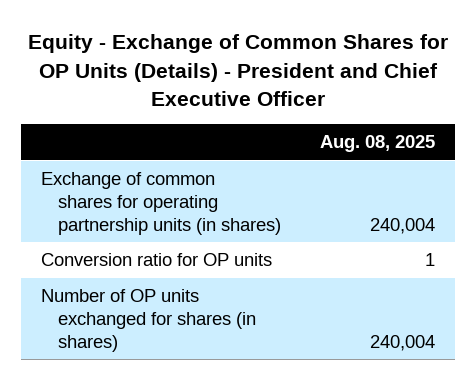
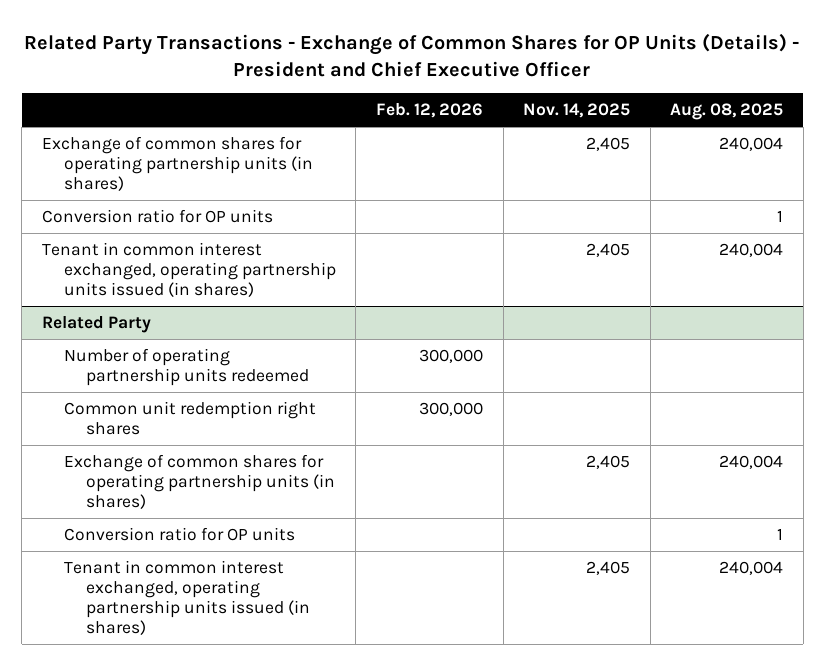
- Equity - Exchange of Common Shares for OP Units (Details) - President and Chief Executive Officer
+ Related Party Transactions - Exchange of Common Shares for OP Units (Details) - President and Chief Executive Officer
- | Aug. 08, 2025
+ | Feb. 12, 2026 | Nov. 14, 2025 | Aug. 08, 2025
- Number of OP units exchanged for shares (in shares) | 240,004
+ Tenant in common interest exchanged, operating partnership units issued (in shares) | | 2,405 | 240,004
+ Related Party
+ Number of operating partnership units redeemed | 300,000 | |
+ Common unit redemption right shares | 300,000 | |
+ Exchange of common shares for operating partnership units (in shares) | | 2,405 | 240,004
+ Conversion ratio for OP units | | | 1
+ Tenant in common interest exchanged, operating partnership units issued (in shares) | | 2,405 | 240,004

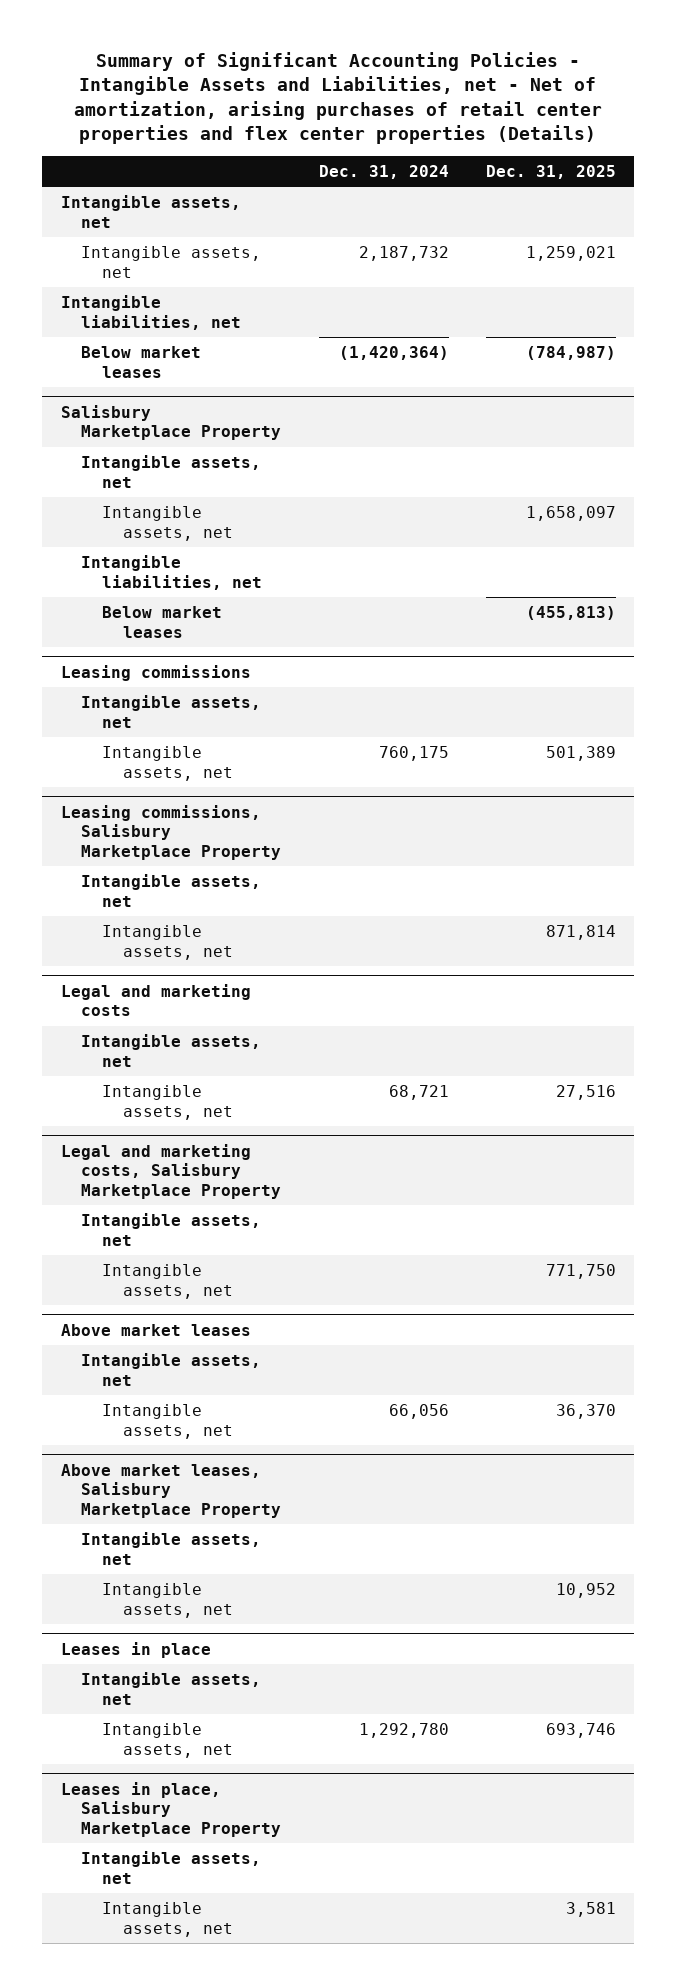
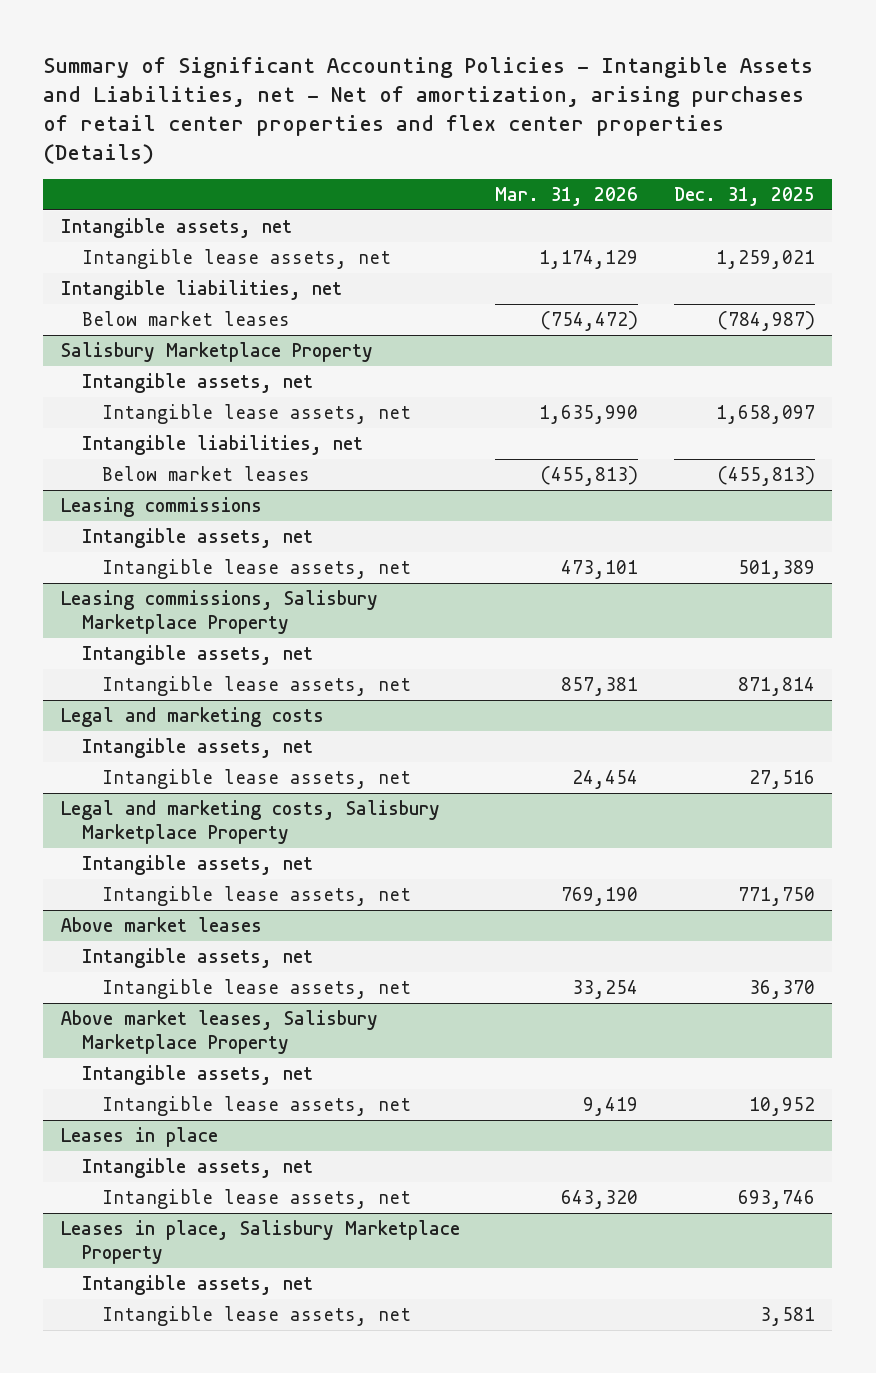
- | Dec. 31, 2024 | Dec. 31, 2025
+ | Mar. 31, 2026 | Dec. 31, 2025
- Intangible assets, net | 2,187,732 | 1,259,021
+ Intangible lease assets, net | 1,174,129 | 1,259,021
@ Salisbury Marketplace Property
- Intangible assets, net | | 1,658,097
+ Intangible lease assets, net | 1,635,990 | 1,658,097
@ Leasing commissions
- Intangible assets, net | 760,175 | 501,389
+ Intangible lease assets, net | 473,101 | 501,389
@ Leasing commissions, Salisbury Marketplace Property
- Intangible assets, net | | 871,814
+ Intangible lease assets, net | 857,381 | 871,814
@ Legal and marketing costs
- Intangible assets, net | 68,721 | 27,516
+ Intangible lease assets, net | 24,454 | 27,516
@ Legal and marketing costs, Salisbury Marketplace Property
- Intangible assets, net | | 771,750
+ Intangible lease assets, net | 769,190 | 771,750
@ Above market leases
- Intangible assets, net | 66,056 | 36,370
+ Intangible lease assets, net | 33,254 | 36,370
@ Above market leases, Salisbury Marketplace Property
- Intangible assets, net | | 10,952
+ Intangible lease assets, net | 9,419 | 10,952
@ Leases in place
- Intangible assets, net | 1,292,780 | 693,746
+ Intangible lease assets, net | 643,320 | 693,746
@ Leases in place, Salisbury Marketplace Property
- Intangible assets, net | | 3,581
+ Intangible lease assets, net | | 3,581

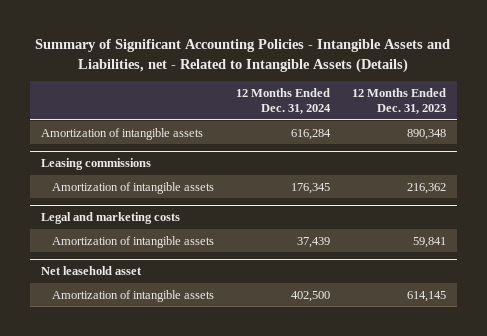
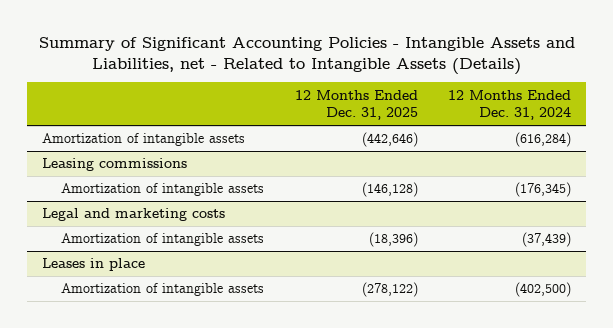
- | 12 Months Ended Dec. 31, 2024 | 12 Months Ended Dec. 31, 2023
+ | 12 Months Ended Dec. 31, 2025 | 12 Months Ended Dec. 31, 2024
- Amortization of intangible assets | 616,284 | 890,348
+ Amortization of intangible assets | (442,646) | (616,284)
@ Leasing commissions
- Amortization of intangible assets | 176,345 | 216,362
+ Amortization of intangible assets | (146,128) | (176,345)
@ Legal and marketing costs
- Amortization of intangible assets | 37,439 | 59,841
- Net leasehold asset
- Amortization of intangible assets | 402,500 | 614,145
@ Legal and marketing costs
+ Amortization of intangible assets | (18,396) | (37,439)
+ Leases in place
+ Amortization of intangible assets | (278,122) | (402,500)

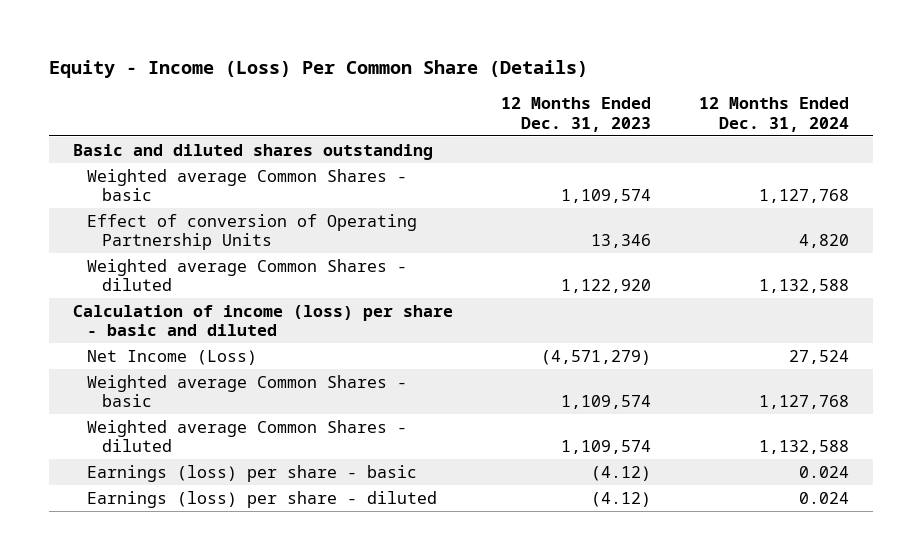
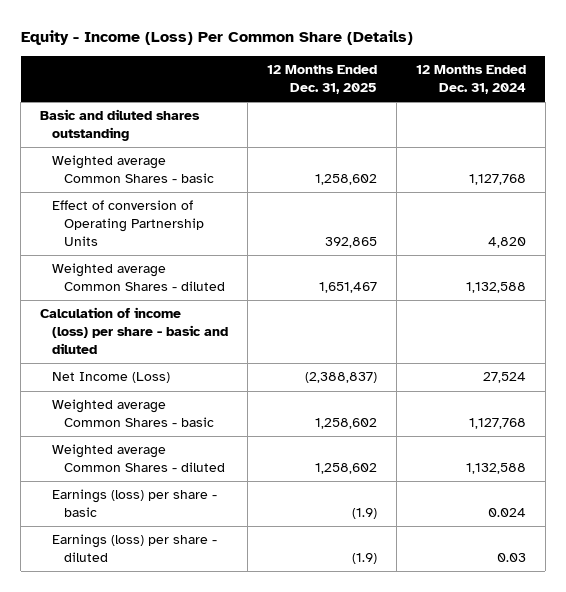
- | 12 Months Ended Dec. 31, 2023 | 12 Months Ended Dec. 31, 2024
+ | 12 Months Ended Dec. 31, 2025 | 12 Months Ended Dec. 31, 2024
- Earnings (loss) per share - diluted | (4.12) | 0.024
+ Earnings (loss) per share - diluted | (1.9) | 0.03

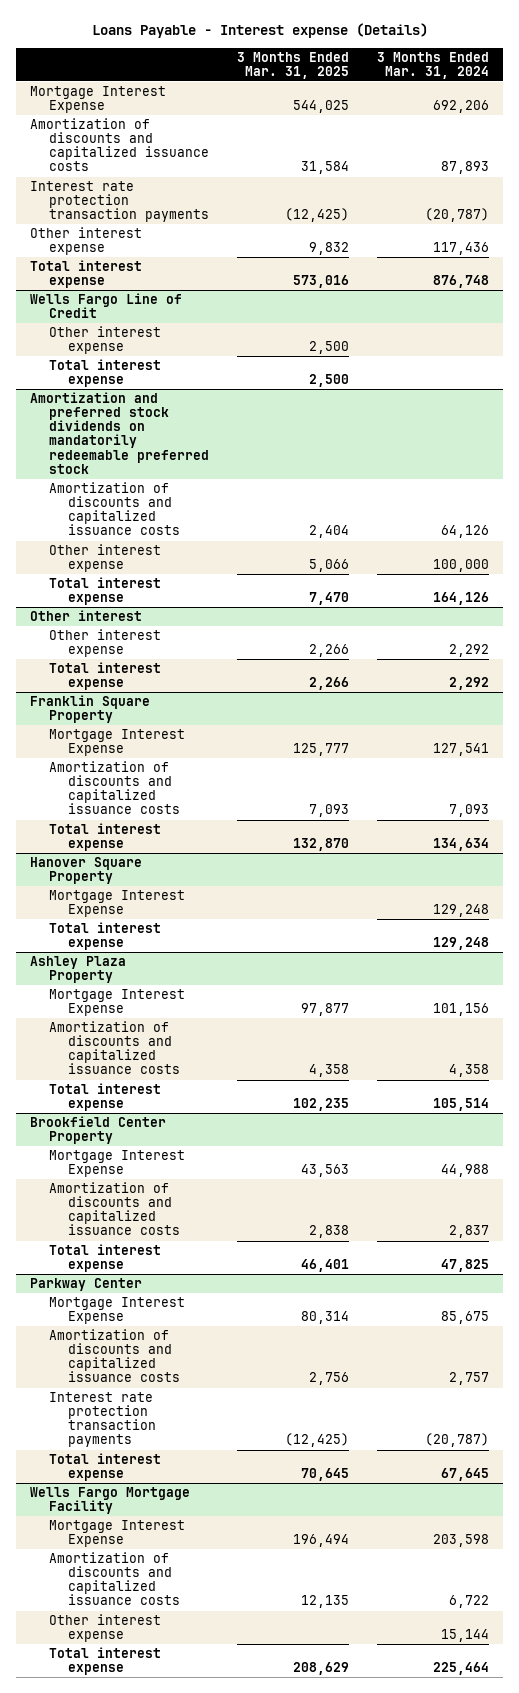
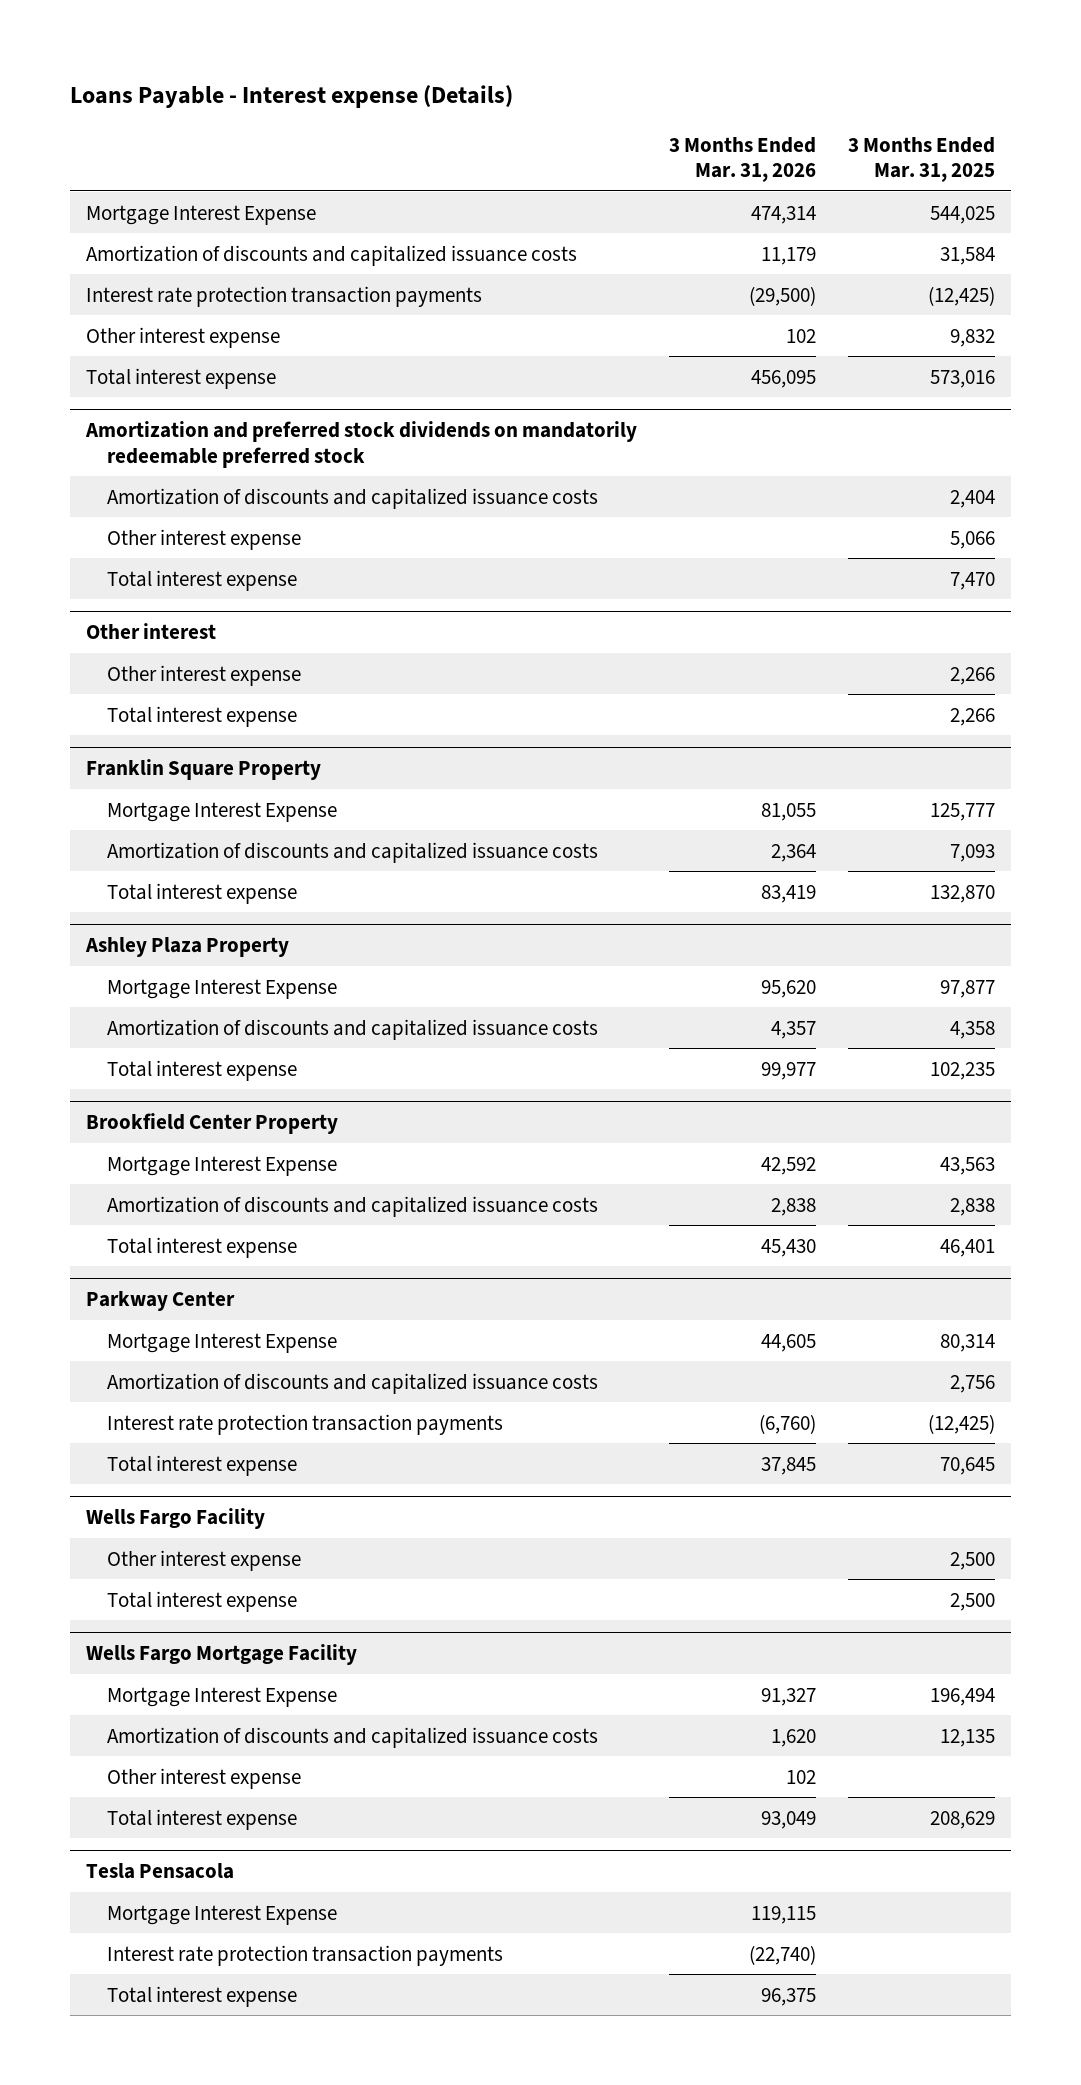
- | 3 Months Ended Mar. 31, 2025 | 3 Months Ended Mar. 31, 2024
+ | 3 Months Ended Mar. 31, 2026 | 3 Months Ended Mar. 31, 2025
- Wells Fargo Line of Credit
- Other interest expense | 2,500 |
- Total interest expense | 2,500 |
- Hanover Square Property
- Mortgage Interest Expense | | 129,248
- Total interest expense | | 129,248
+ Wells Fargo Facility
+ Other interest expense | | 2,500
+ Total interest expense | | 2,500
+ Tesla Pensacola
+ Mortgage Interest Expense | 119,115 |
+ Interest rate protection transaction payments | (22,740) |
+ Total interest expense | 96,375 |

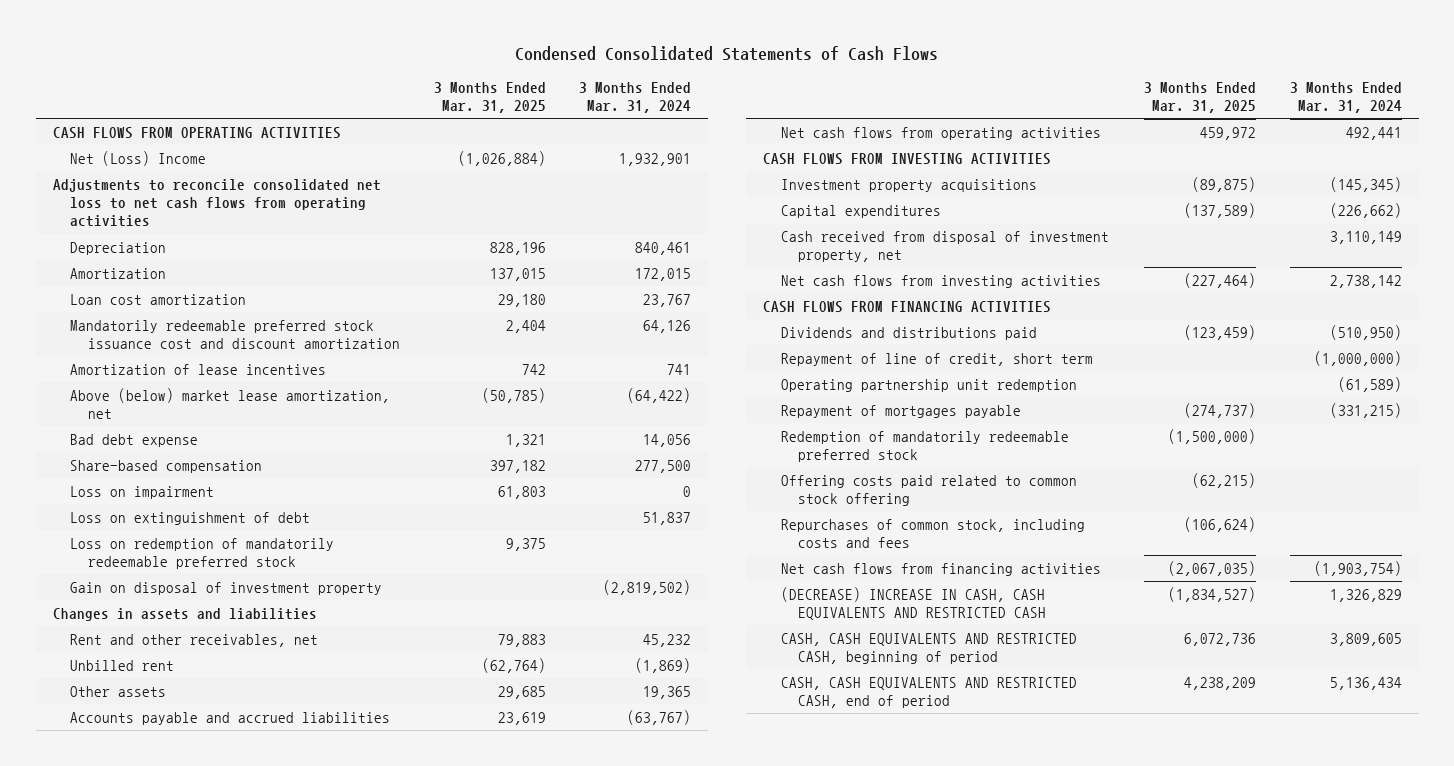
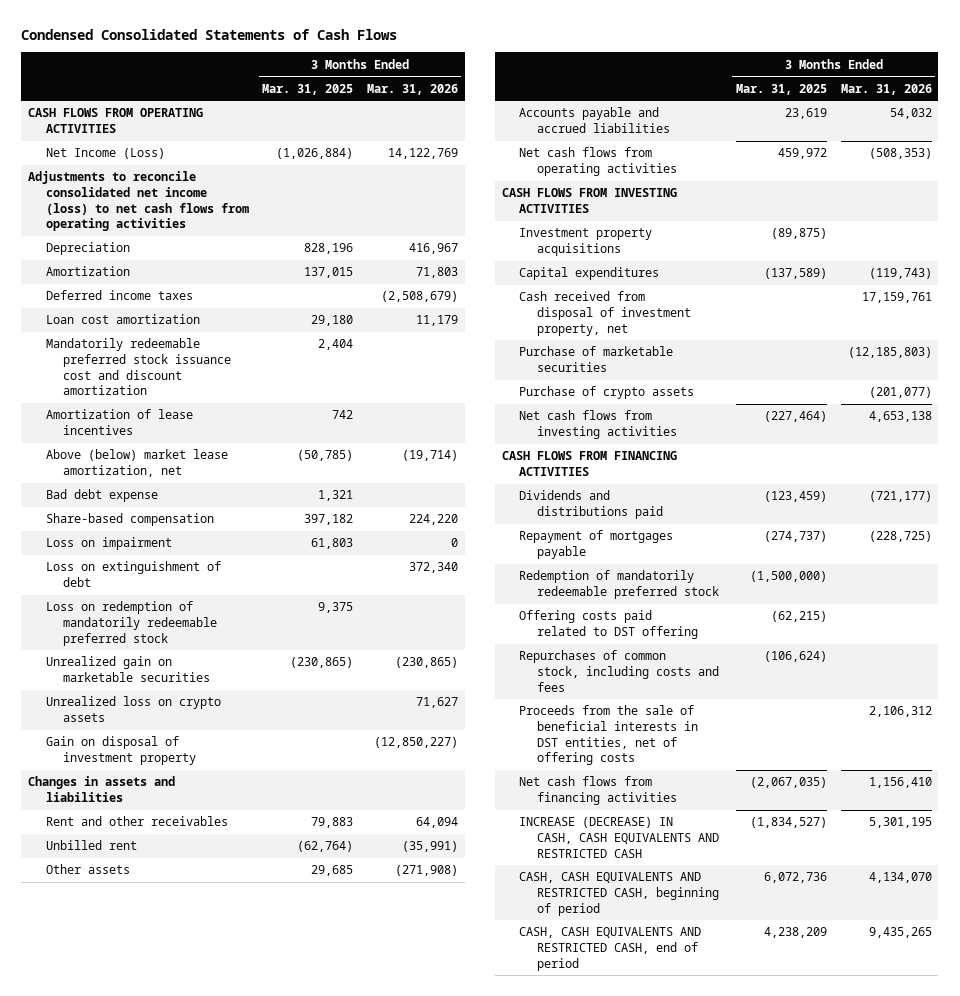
- | 3 Months Ended Mar. 31, 2025 | 3 Months Ended Mar. 31, 2024
+ | 3 Months Ended Mar. 31, 2025 | 3 Months Ended Mar. 31, 2026
- Net (Loss) Income | (1,026,884) | 1,932,901
- Adjustments to reconcile consolidated net loss to net cash flows from operating activities
+ Net Income (Loss) | (1,026,884) | 14,122,769
+ Adjustments to reconcile consolidated net income (loss) to net cash flows from operating activities
+ Deferred income taxes | | (2,508,679)
+ Unrealized gain on marketable securities | (230,865) | (230,865)
+ Unrealized loss on crypto assets | | 71,627
- Rent and other receivables, net | 79,883 | 45,232
+ Rent and other receivables | 79,883 | 64,094
+ Purchase of marketable securities | | (12,185,803)
+ Purchase of crypto assets | | (201,077)
- Repayment of line of credit, short term | | (1,000,000)
- Operating partnership unit redemption | | (61,589)
- Offering costs paid related to common stock offering | (62,215) |
+ Offering costs paid related to DST offering | (62,215) |
+ Proceeds from the sale of beneficial interests in DST entities, net of offering costs | | 2,106,312
- (DECREASE) INCREASE IN CASH, CASH EQUIVALENTS AND RESTRICTED CASH | (1,834,527) | 1,326,829
+ INCREASE (DECREASE) IN CASH, CASH EQUIVALENTS AND RESTRICTED CASH | (1,834,527) | 5,301,195

